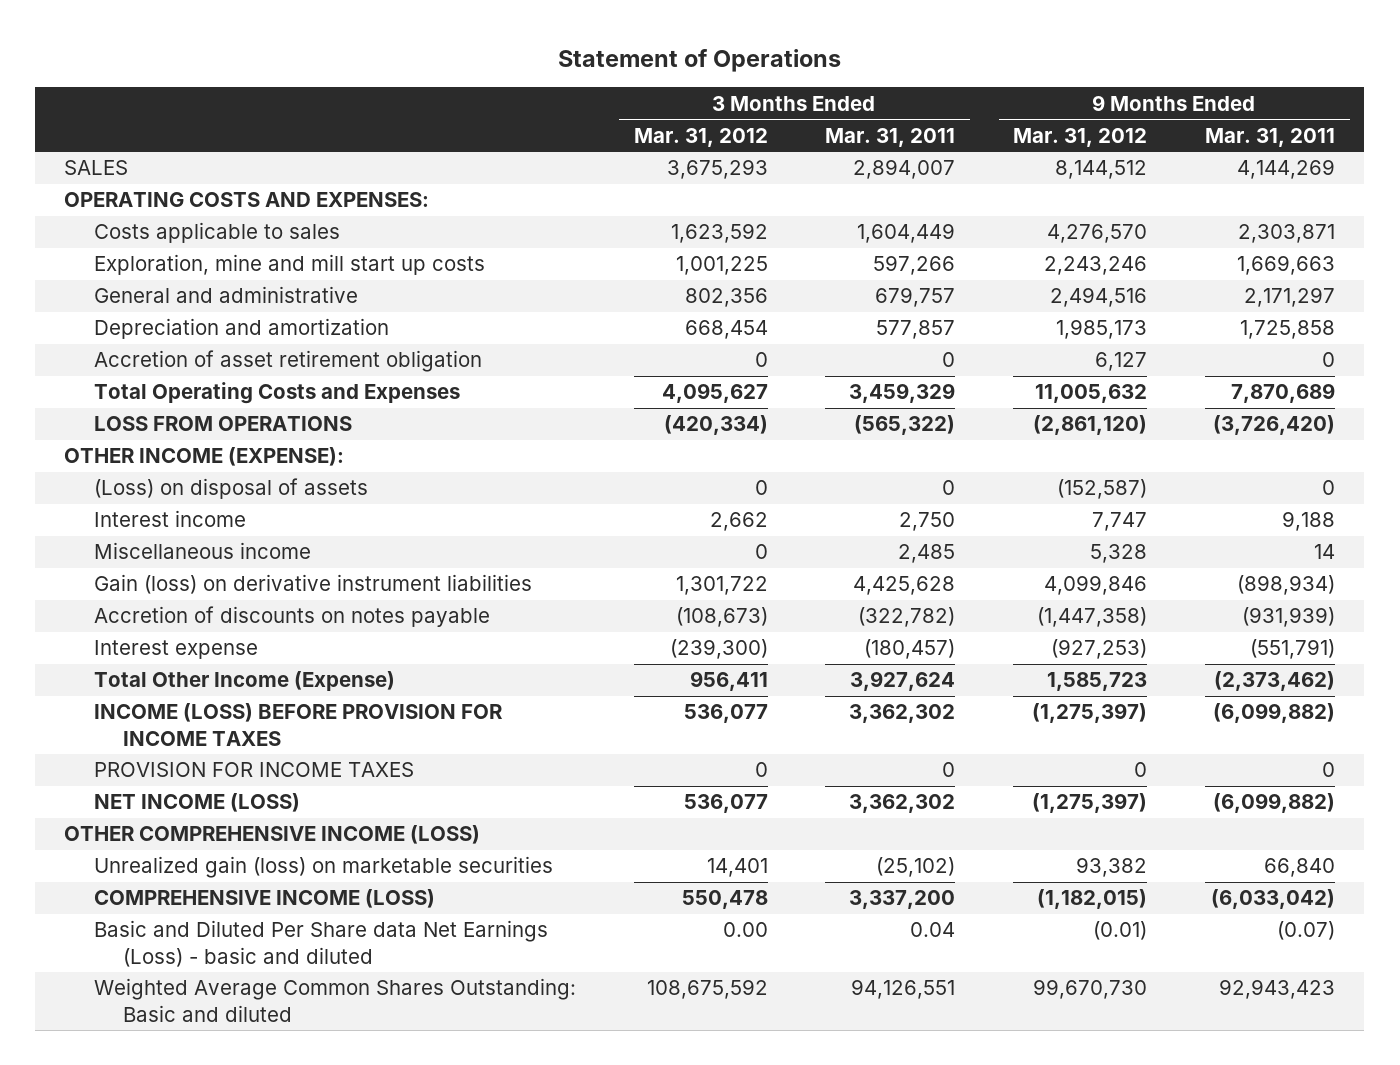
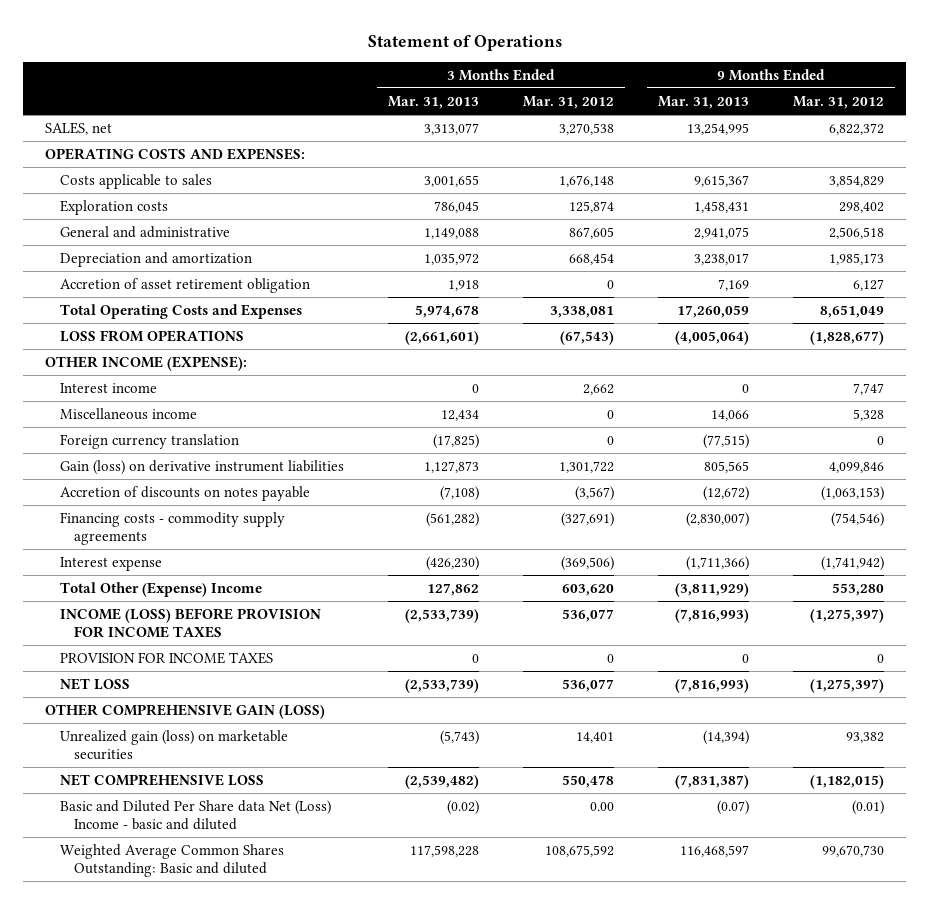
- | 3 Months Ended Mar. 31, 2012 | 3 Months Ended Mar. 31, 2011 | 9 Months Ended Mar. 31, 2012 | 9 Months Ended Mar. 31, 2011
+ | 3 Months Ended Mar. 31, 2013 | 3 Months Ended Mar. 31, 2012 | 9 Months Ended Mar. 31, 2013 | 9 Months Ended Mar. 31, 2012
- SALES | 3,675,293 | 2,894,007 | 8,144,512 | 4,144,269
+ SALES, net | 3,313,077 | 3,270,538 | 13,254,995 | 6,822,372
- Costs applicable to sales | 1,623,592 | 1,604,449 | 4,276,570 | 2,303,871
- Exploration, mine and mill start up costs | 1,001,225 | 597,266 | 2,243,246 | 1,669,663
- General and administrative | 802,356 | 679,757 | 2,494,516 | 2,171,297
+ Costs applicable to sales | 3,001,655 | 1,676,148 | 9,615,367 | 3,854,829
+ Exploration costs | 786,045 | 125,874 | 1,458,431 | 298,402
+ General and administrative | 1,149,088 | 867,605 | 2,941,075 | 2,506,518
- Total Operating Costs and Expenses | 4,095,627 | 3,459,329 | 11,005,632 | 7,870,689
- LOSS FROM OPERATIONS | (420,334) | (565,322) | (2,861,120) | (3,726,420)
+ Total Operating Costs and Expenses | 5,974,678 | 3,338,081 | 17,260,059 | 8,651,049
+ LOSS FROM OPERATIONS | (2,661,601) | (67,543) | (4,005,064) | (1,828,677)
- (Loss) on disposal of assets | 0 | 0 | (152,587) | 0
+ Foreign currency translation | (17,825) | 0 | (77,515) | 0
- Accretion of discounts on notes payable | (108,673) | (322,782) | (1,447,358) | (931,939)
- Interest expense | (239,300) | (180,457) | (927,253) | (551,791)
- Total Other Income (Expense) | 956,411 | 3,927,624 | 1,585,723 | (2,373,462)
+ Accretion of discounts on notes payable | (7,108) | (3,567) | (12,672) | (1,063,153)
+ Financing costs - commodity supply agreements | (561,282) | (327,691) | (2,830,007) | (754,546)
+ Interest expense | (426,230) | (369,506) | (1,711,366) | (1,741,942)
+ Total Other (Expense) Income | 127,862 | 603,620 | (3,811,929) | 553,280
- NET INCOME (LOSS) | 536,077 | 3,362,302 | (1,275,397) | (6,099,882)
- OTHER COMPREHENSIVE INCOME (LOSS)
+ NET LOSS | (2,533,739) | 536,077 | (7,816,993) | (1,275,397)
+ OTHER COMPREHENSIVE GAIN (LOSS)
- COMPREHENSIVE INCOME (LOSS) | 550,478 | 3,337,200 | (1,182,015) | (6,033,042)
- Basic and Diluted Per Share data Net Earnings (Loss) - basic and diluted | 0.00 | 0.04 | (0.01) | (0.07)
+ NET COMPREHENSIVE LOSS | (2,539,482) | 550,478 | (7,831,387) | (1,182,015)
+ Basic and Diluted Per Share data Net (Loss) Income - basic and diluted | (0.02) | 0.00 | (0.07) | (0.01)

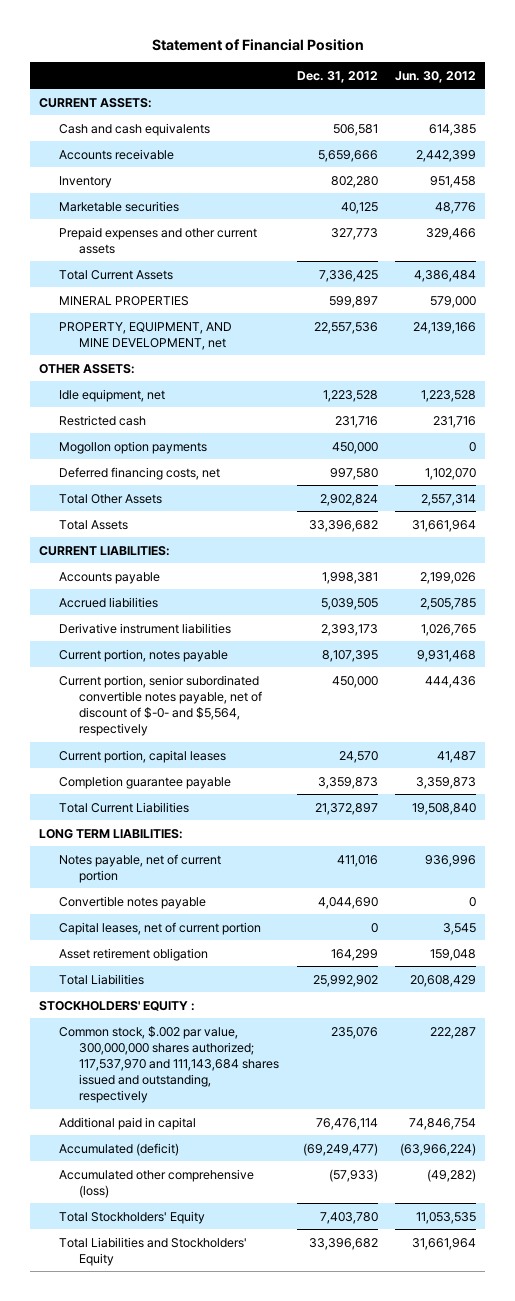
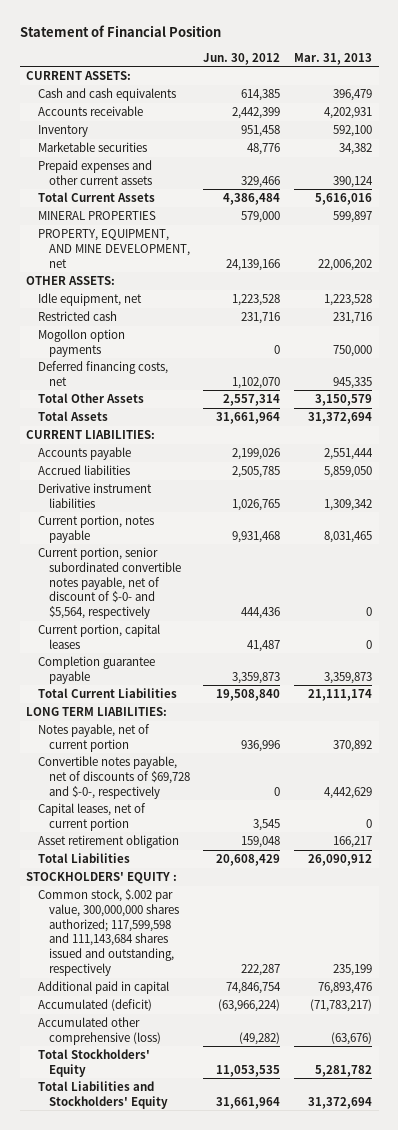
- | Dec. 31, 2012 | Jun. 30, 2012
+ | Jun. 30, 2012 | Mar. 31, 2013
- Convertible notes payable | 4,044,690 | 0
+ Convertible notes payable, net of discounts of $69,728 and $-0-, respectively | 0 | 4,442,629
- Common stock, $.002 par value, 300,000,000 shares authorized; 117,537,970 and 111,143,684 shares issued and outstanding, respectively | 235,076 | 222,287
+ Common stock, $.002 par value, 300,000,000 shares authorized; 117,599,598 and 111,143,684 shares issued and outstanding, respectively | 222,287 | 235,199

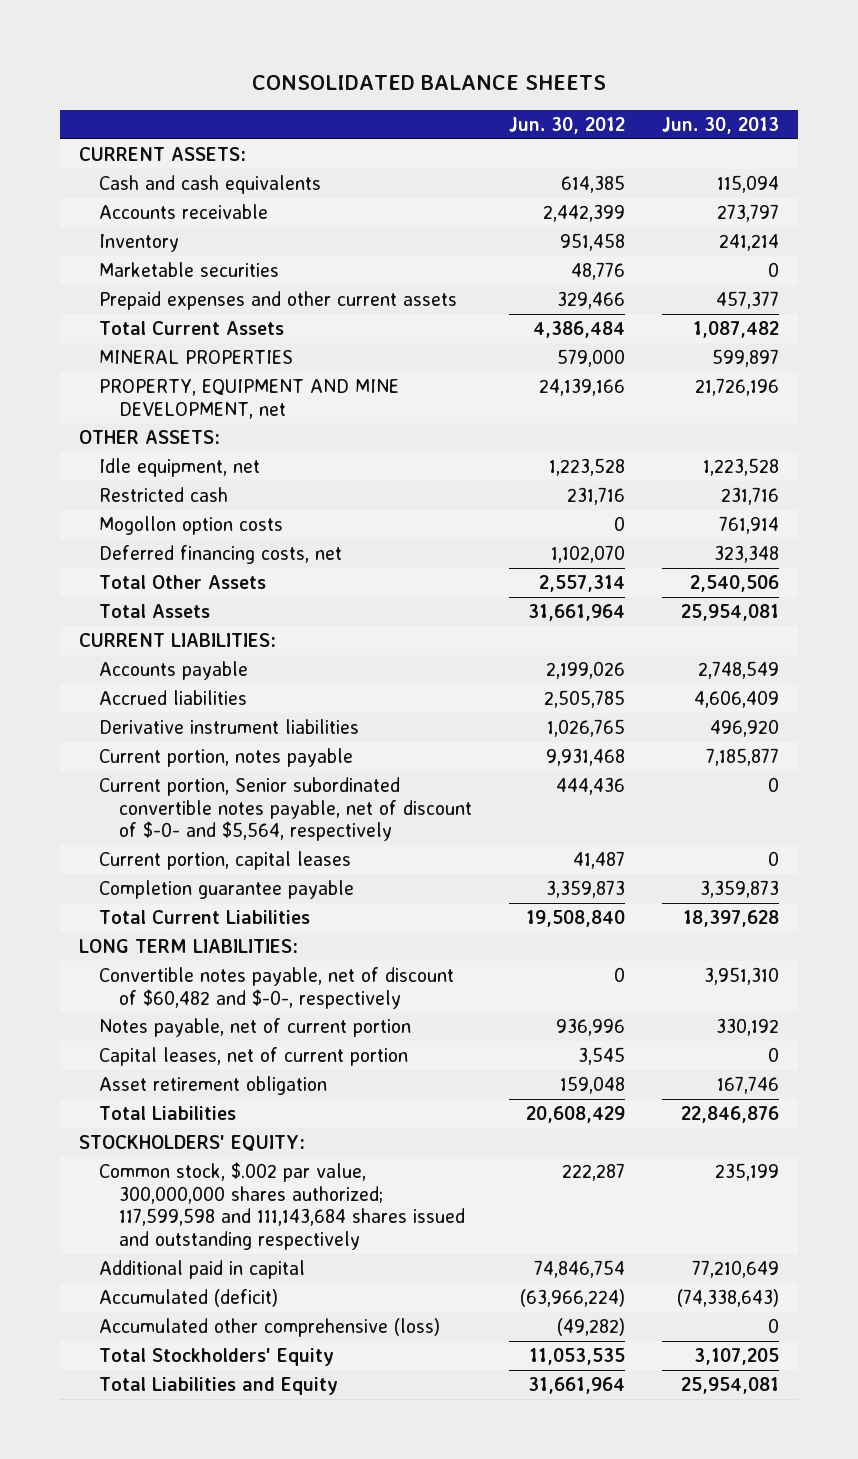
- Statement of Financial Position
+ CONSOLIDATED BALANCE SHEETS
- | Jun. 30, 2012 | Mar. 31, 2013
+ | Jun. 30, 2012 | Jun. 30, 2013
- PROPERTY, EQUIPMENT, AND MINE DEVELOPMENT, net | 24,139,166 | 22,006,202
+ PROPERTY, EQUIPMENT AND MINE DEVELOPMENT, net | 24,139,166 | 21,726,196
- Mogollon option payments | 0 | 750,000
+ Mogollon option costs | 0 | 761,914
- Current portion, senior subordinated convertible notes payable, net of discount of $-0- and $5,564, respectively | 444,436 | 0
+ Current portion, Senior subordinated convertible notes payable, net of discount of $-0- and $5,564, respectively | 444,436 | 0
+ Convertible notes payable, net of discount of $60,482 and $-0-, respectively | 0 | 3,951,310
- Convertible notes payable, net of discounts of $69,728 and $-0-, respectively | 0 | 4,442,629
- STOCKHOLDERS' EQUITY :
- Common stock, $.002 par value, 300,000,000 shares authorized; 117,599,598 and 111,143,684 shares issued and outstanding, respectively | 222,287 | 235,199
+ STOCKHOLDERS' EQUITY:
+ Common stock, $.002 par value, 300,000,000 shares authorized; 117,599,598 and 111,143,684 shares issued and outstanding respectively | 222,287 | 235,199
- Total Liabilities and Stockholders' Equity | 31,661,964 | 31,372,694
+ Total Liabilities and Equity | 31,661,964 | 25,954,081

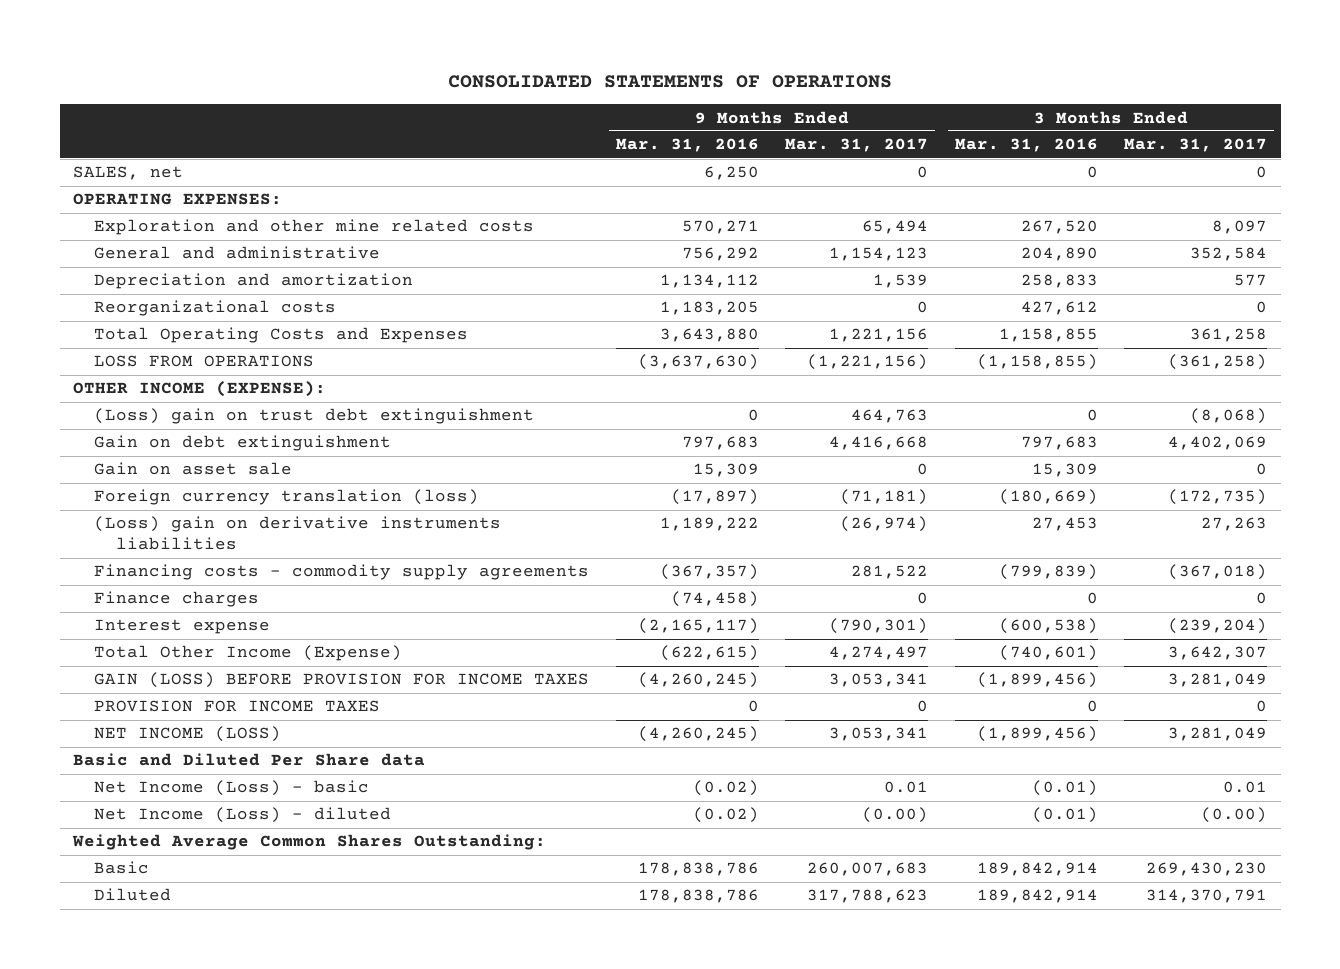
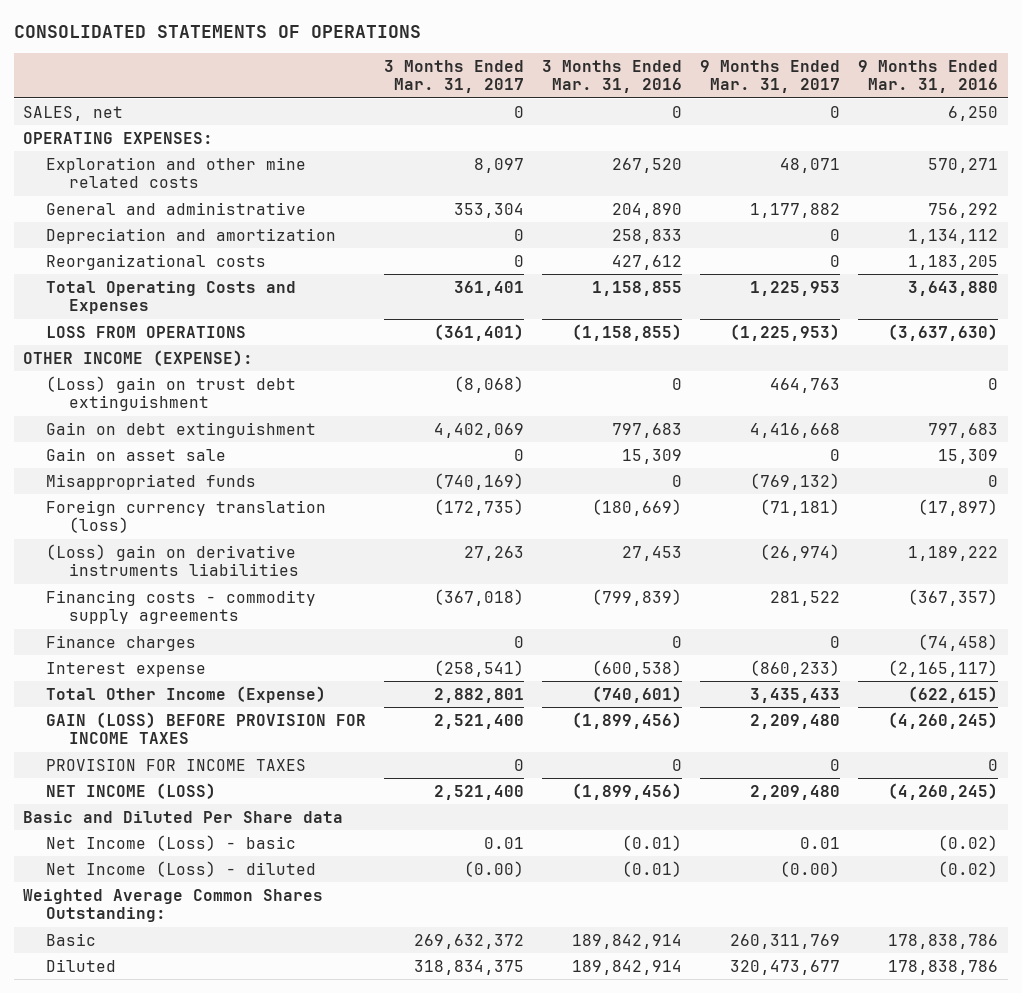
- | 9 Months Ended Mar. 31, 2016 | 9 Months Ended Mar. 31, 2017 | 3 Months Ended Mar. 31, 2016 | 3 Months Ended Mar. 31, 2017
+ | 3 Months Ended Mar. 31, 2017 | 3 Months Ended Mar. 31, 2016 | 9 Months Ended Mar. 31, 2017 | 9 Months Ended Mar. 31, 2016
- Exploration and other mine related costs | 570,271 | 65,494 | 267,520 | 8,097
- General and administrative | 756,292 | 1,154,123 | 204,890 | 352,584
- Depreciation and amortization | 1,134,112 | 1,539 | 258,833 | 577
+ Exploration and other mine related costs | 8,097 | 267,520 | 48,071 | 570,271
+ General and administrative | 353,304 | 204,890 | 1,177,882 | 756,292
+ Depreciation and amortization | 0 | 258,833 | 0 | 1,134,112
- Total Operating Costs and Expenses | 3,643,880 | 1,221,156 | 1,158,855 | 361,258
- LOSS FROM OPERATIONS | (3,637,630) | (1,221,156) | (1,158,855) | (361,258)
+ Total Operating Costs and Expenses | 361,401 | 1,158,855 | 1,225,953 | 3,643,880
+ LOSS FROM OPERATIONS | (361,401) | (1,158,855) | (1,225,953) | (3,637,630)
+ Misappropriated funds | (740,169) | 0 | (769,132) | 0
- Interest expense | (2,165,117) | (790,301) | (600,538) | (239,204)
- Total Other Income (Expense) | (622,615) | 4,274,497 | (740,601) | 3,642,307
- GAIN (LOSS) BEFORE PROVISION FOR INCOME TAXES | (4,260,245) | 3,053,341 | (1,899,456) | 3,281,049
+ Interest expense | (258,541) | (600,538) | (860,233) | (2,165,117)
+ Total Other Income (Expense) | 2,882,801 | (740,601) | 3,435,433 | (622,615)
+ GAIN (LOSS) BEFORE PROVISION FOR INCOME TAXES | 2,521,400 | (1,899,456) | 2,209,480 | (4,260,245)
- NET INCOME (LOSS) | (4,260,245) | 3,053,341 | (1,899,456) | 3,281,049
+ NET INCOME (LOSS) | 2,521,400 | (1,899,456) | 2,209,480 | (4,260,245)
- Basic | 178,838,786 | 260,007,683 | 189,842,914 | 269,430,230
- Diluted | 178,838,786 | 317,788,623 | 189,842,914 | 314,370,791
+ Basic | 269,632,372 | 189,842,914 | 260,311,769 | 178,838,786
+ Diluted | 318,834,375 | 189,842,914 | 320,473,677 | 178,838,786

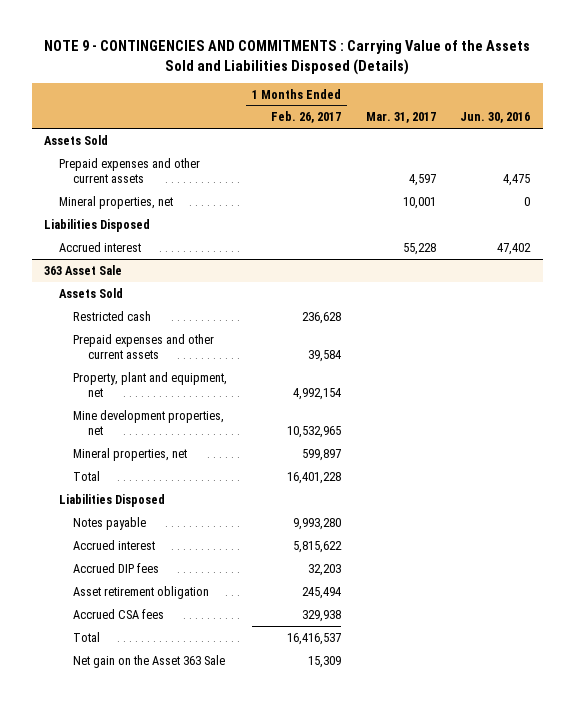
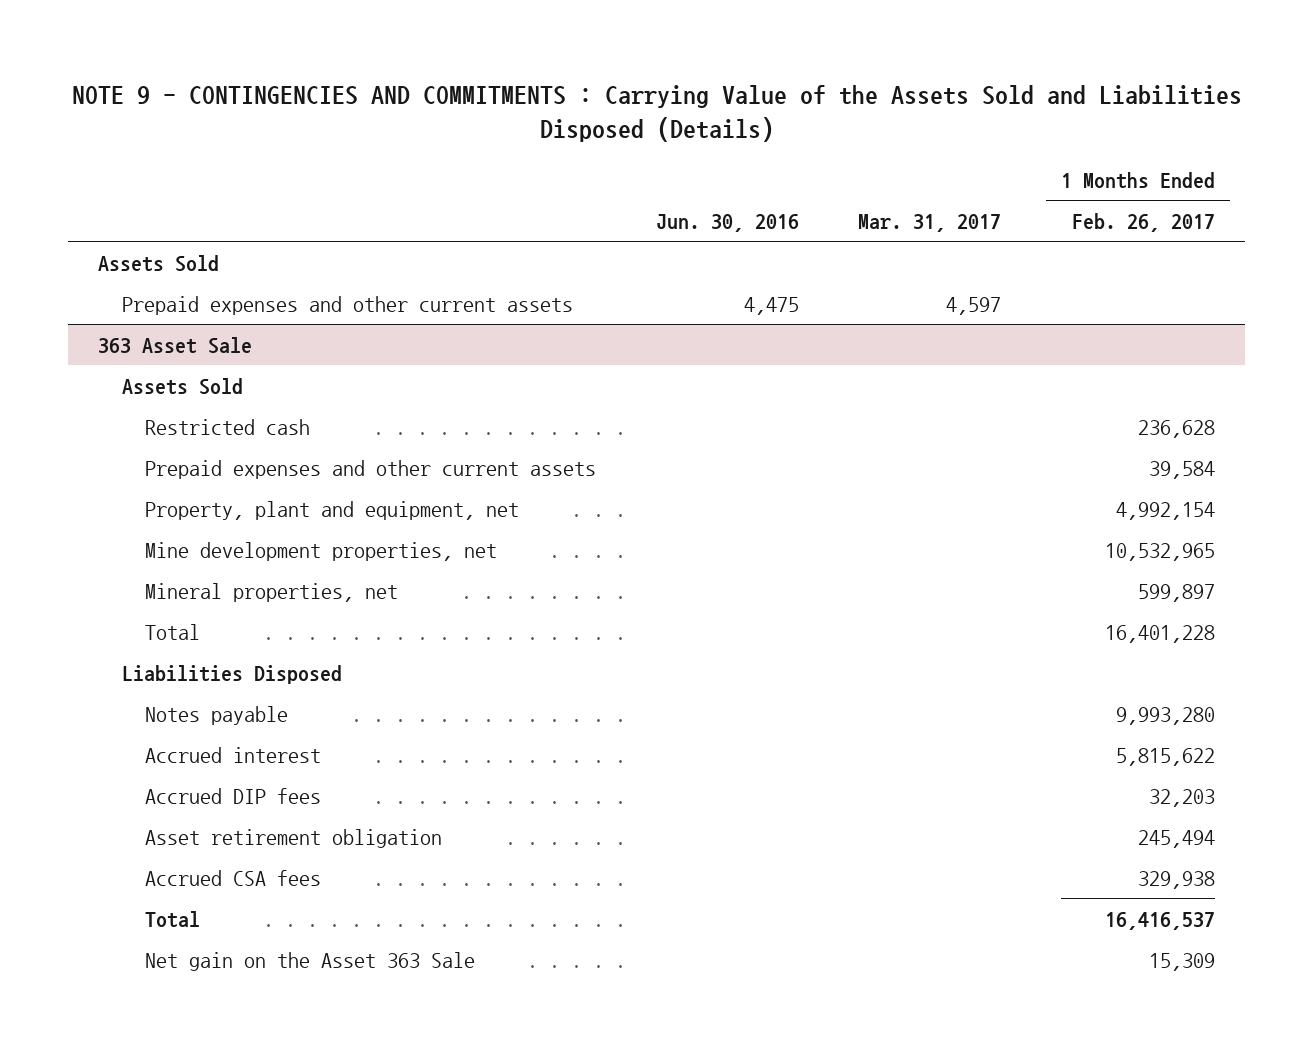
- | 1 Months Ended Feb. 26, 2017 | Mar. 31, 2017 | Jun. 30, 2016
+ | Jun. 30, 2016 | Mar. 31, 2017 | 1 Months Ended Feb. 26, 2017
- Mineral properties, net | | 10,001 | 0
- Liabilities Disposed
- Accrued interest | | 55,228 | 47,402

